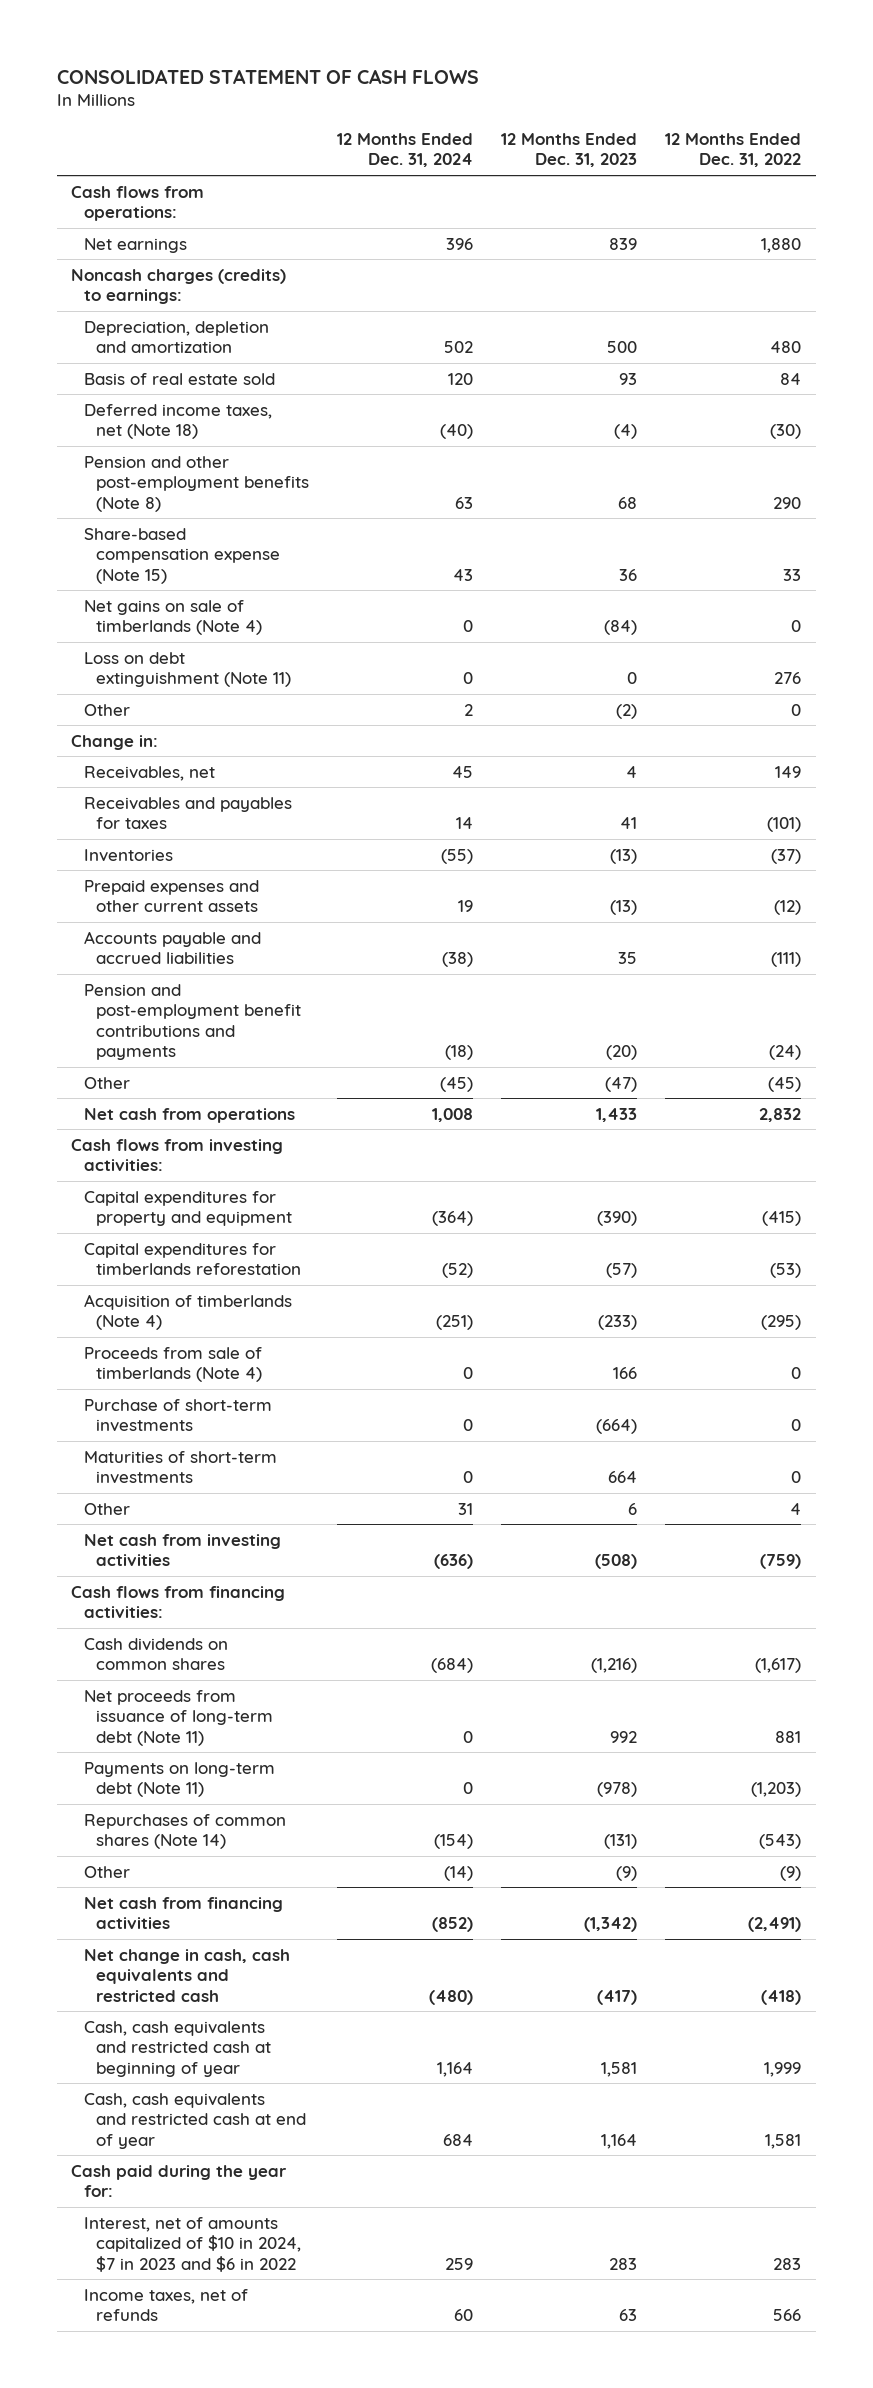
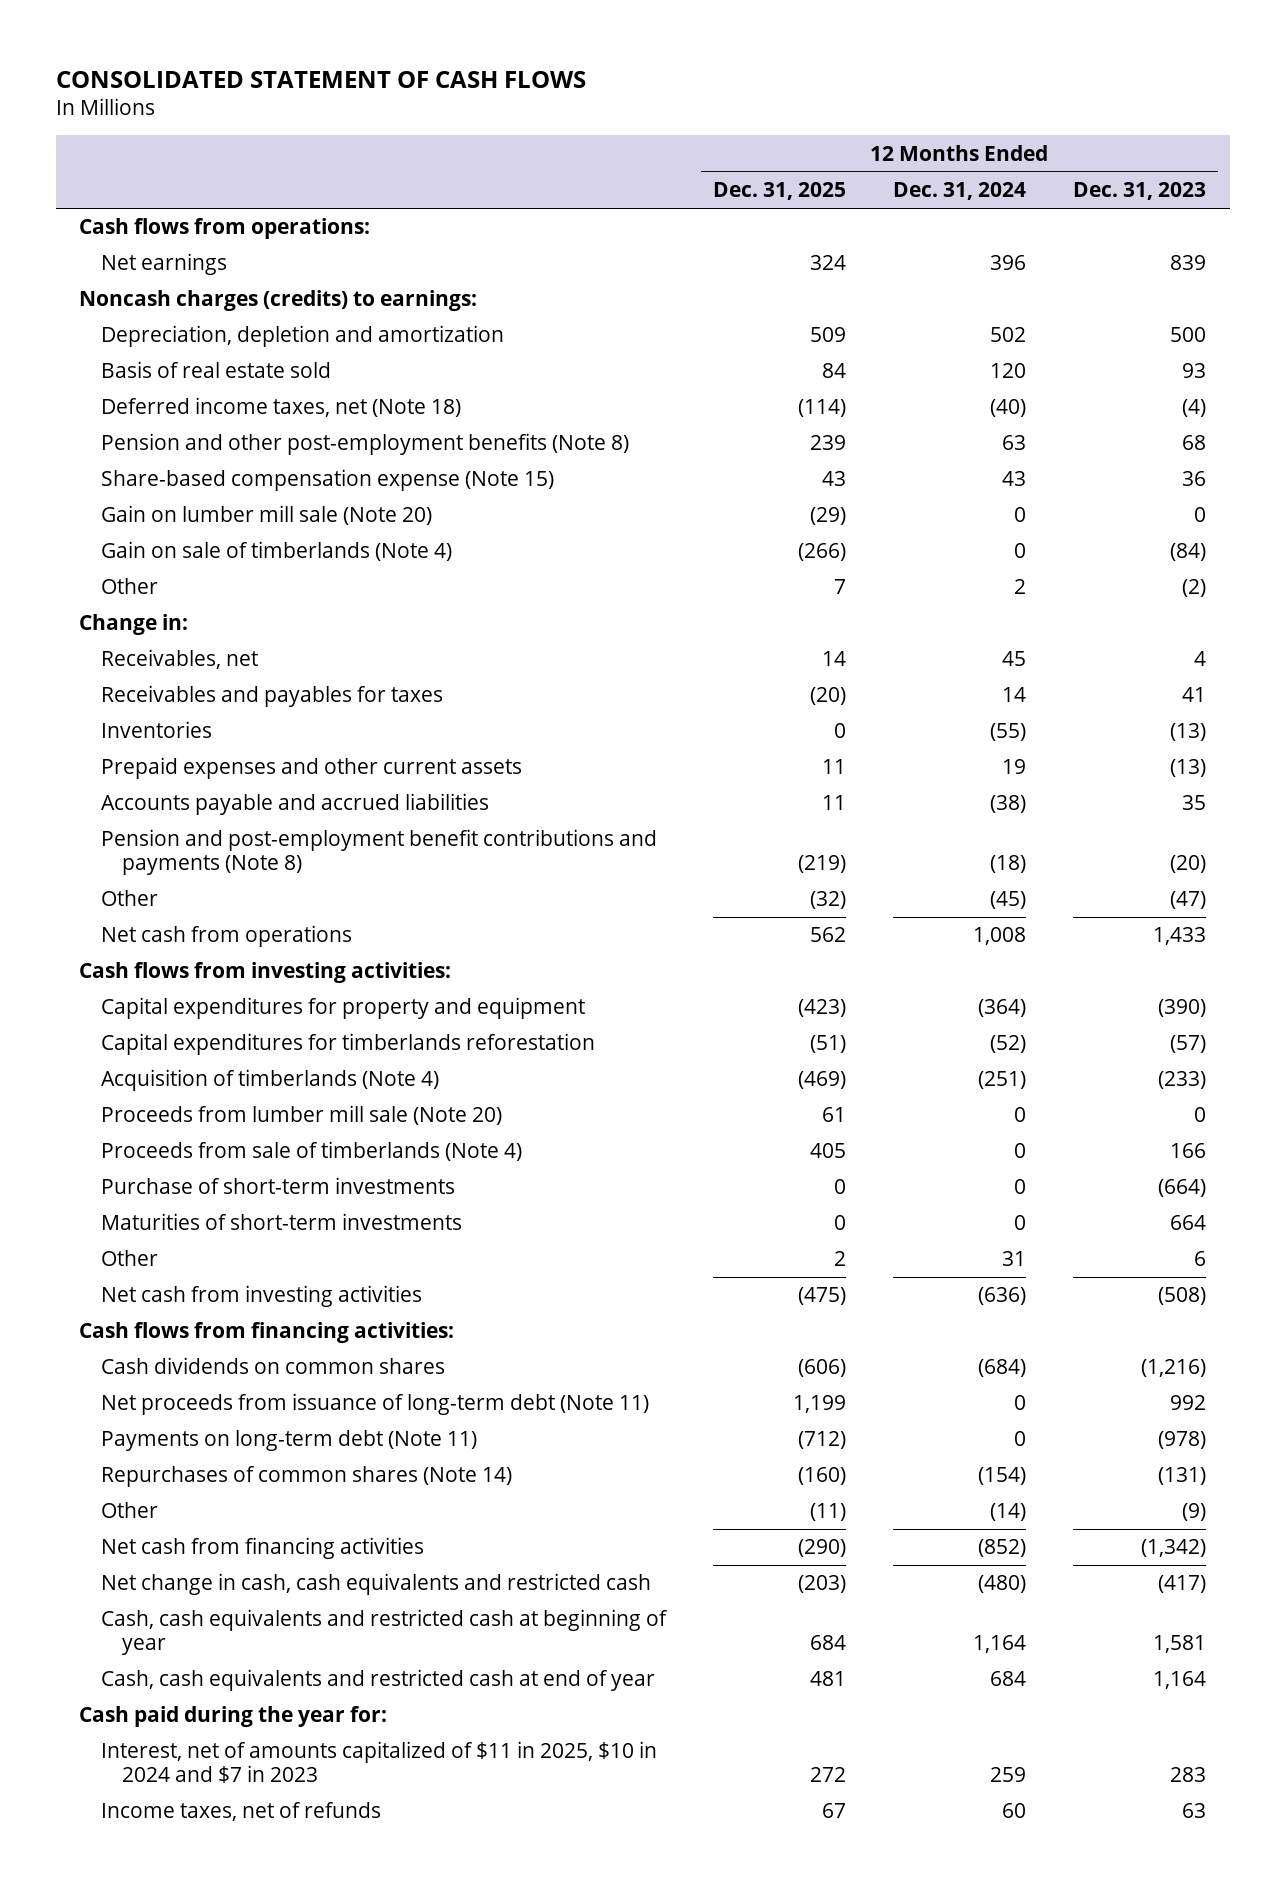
- | 12 Months Ended Dec. 31, 2024 | 12 Months Ended Dec. 31, 2023 | 12 Months Ended Dec. 31, 2022
+ | 12 Months Ended Dec. 31, 2025 | 12 Months Ended Dec. 31, 2024 | 12 Months Ended Dec. 31, 2023
- Net gains on sale of timberlands (Note 4) | 0 | (84) | 0
- Loss on debt extinguishment (Note 11) | 0 | 0 | 276
+ Gain on lumber mill sale (Note 20) | (29) | 0 | 0
+ Gain on sale of timberlands (Note 4) | (266) | 0 | (84)
- Pension and post-employment benefit contributions and payments | (18) | (20) | (24)
+ Pension and post-employment benefit contributions and payments (Note 8) | (219) | (18) | (20)
+ Proceeds from lumber mill sale (Note 20) | 61 | 0 | 0
- Interest, net of amounts capitalized of $10 in 2024, $7 in 2023 and $6 in 2022 | 259 | 283 | 283
+ Interest, net of amounts capitalized of $11 in 2025, $10 in 2024 and $7 in 2023 | 272 | 259 | 283

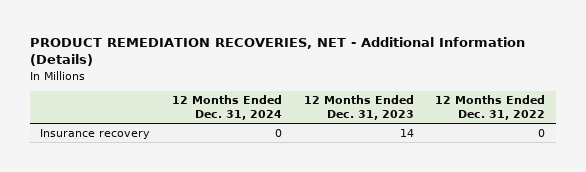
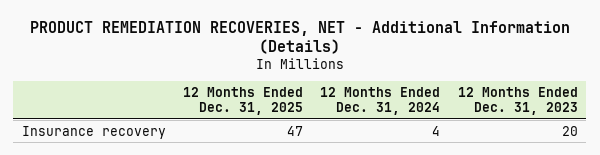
- | 12 Months Ended Dec. 31, 2024 | 12 Months Ended Dec. 31, 2023 | 12 Months Ended Dec. 31, 2022
+ | 12 Months Ended Dec. 31, 2025 | 12 Months Ended Dec. 31, 2024 | 12 Months Ended Dec. 31, 2023
- Insurance recovery | 0 | 14 | 0
+ Insurance recovery | 47 | 4 | 20

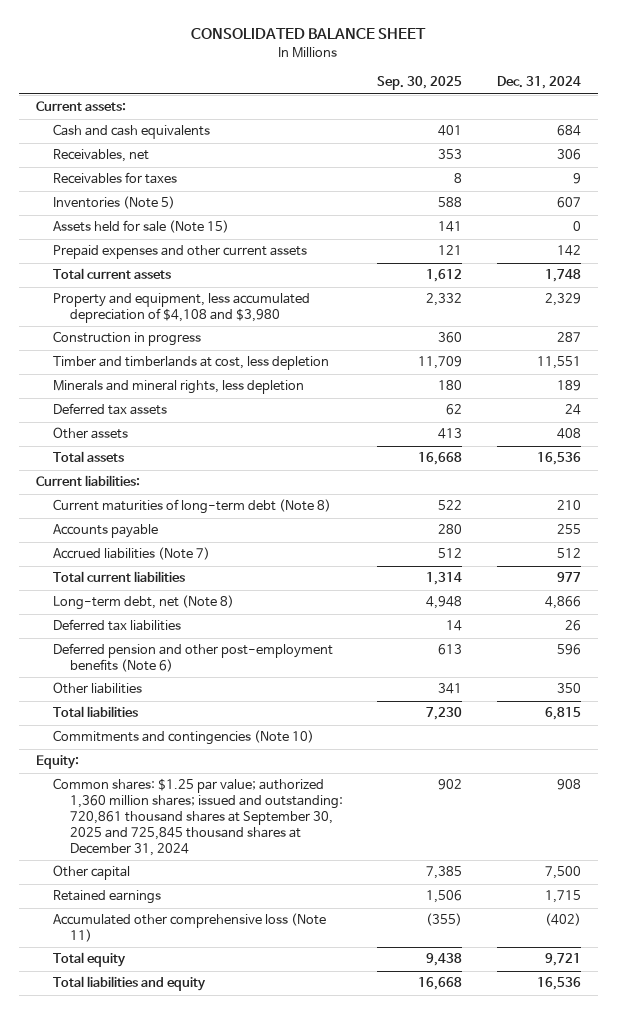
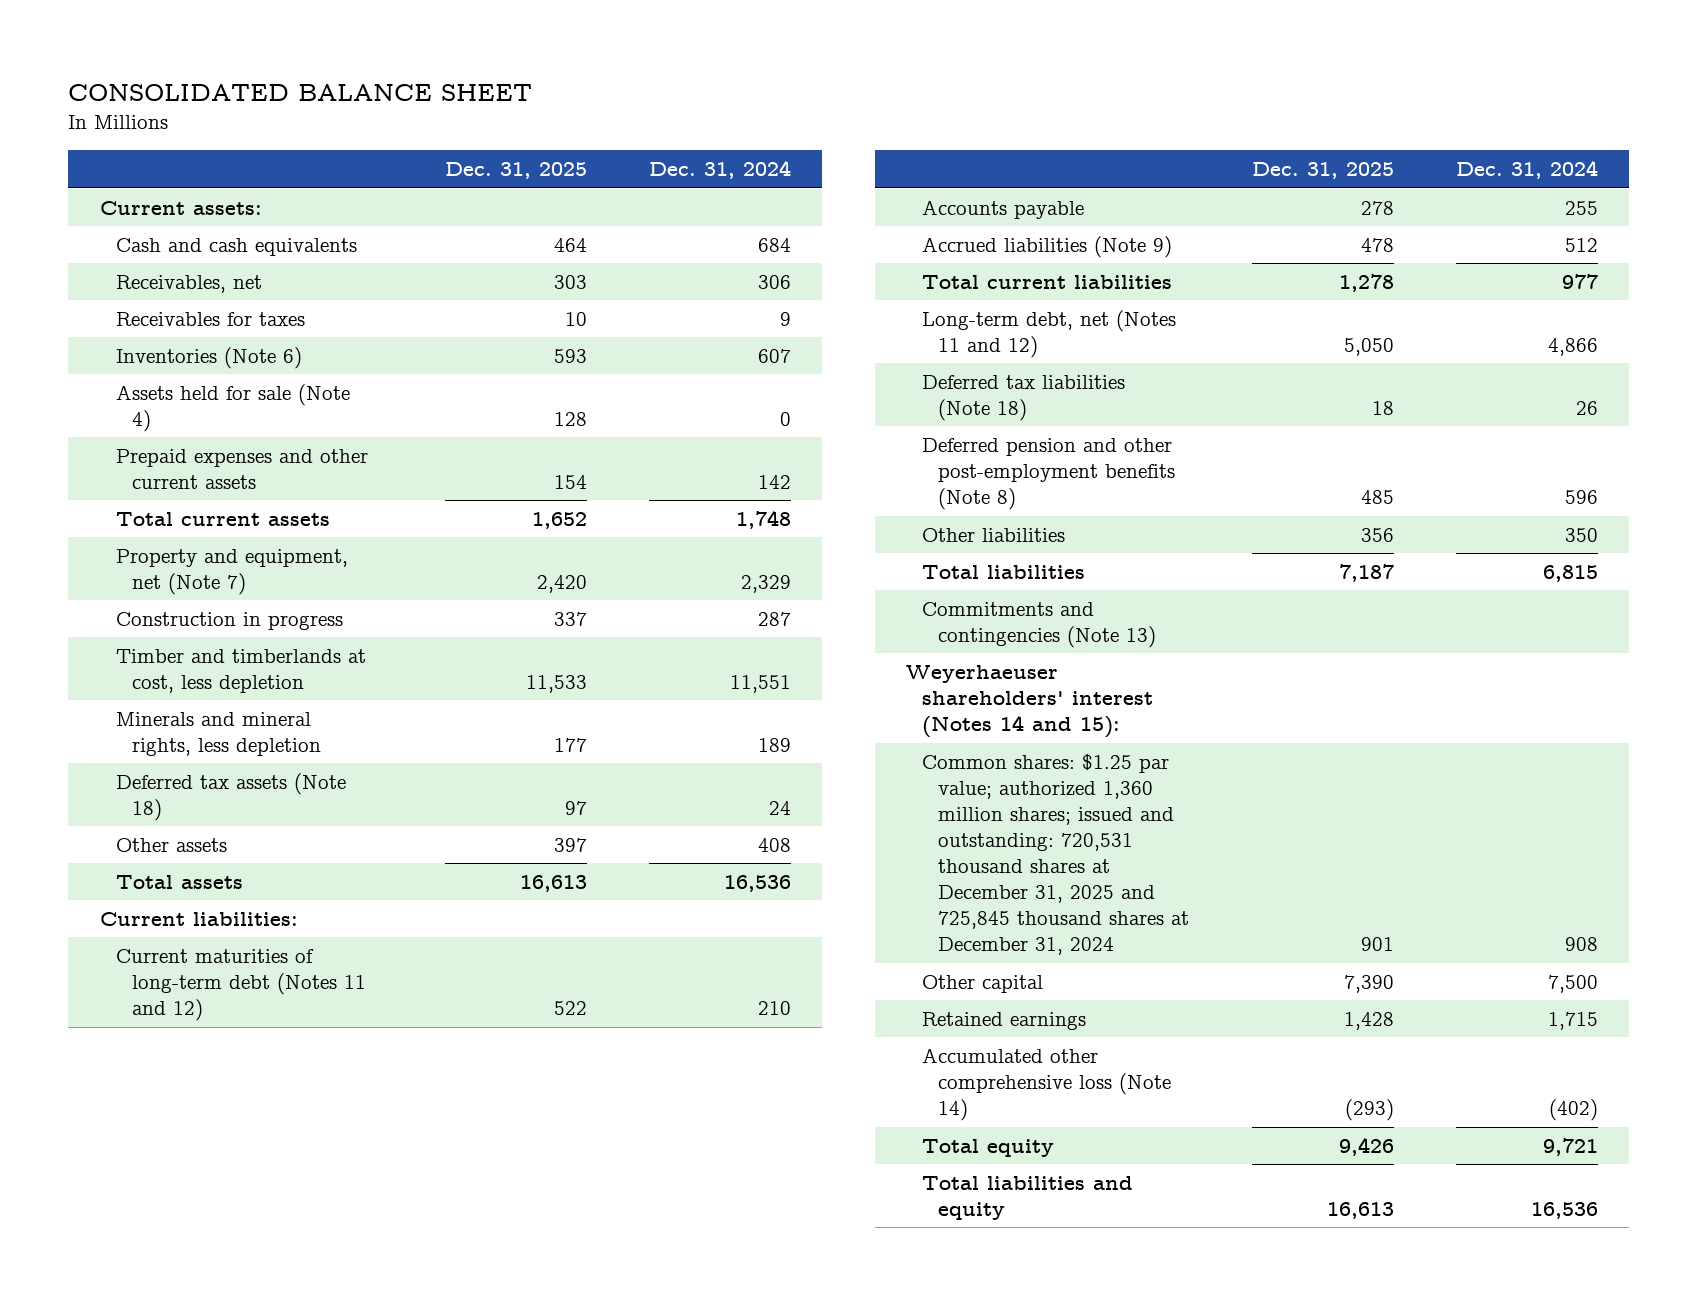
- | Sep. 30, 2025 | Dec. 31, 2024
+ | Dec. 31, 2025 | Dec. 31, 2024
- Inventories (Note 5) | 588 | 607
- Assets held for sale (Note 15) | 141 | 0
+ Inventories (Note 6) | 593 | 607
+ Assets held for sale (Note 4) | 128 | 0
- Property and equipment, less accumulated depreciation of $4,108 and $3,980 | 2,332 | 2,329
+ Property and equipment, net (Note 7) | 2,420 | 2,329
- Deferred tax assets | 62 | 24
+ Deferred tax assets (Note 18) | 97 | 24
- Current maturities of long-term debt (Note 8) | 522 | 210
+ Current maturities of long-term debt (Notes 11 and 12) | 522 | 210
- Accrued liabilities (Note 7) | 512 | 512
+ Accrued liabilities (Note 9) | 478 | 512
- Long-term debt, net (Note 8) | 4,948 | 4,866
- Deferred tax liabilities | 14 | 26
- Deferred pension and other post-employment benefits (Note 6) | 613 | 596
+ Long-term debt, net (Notes 11 and 12) | 5,050 | 4,866
+ Deferred tax liabilities (Note 18) | 18 | 26
+ Deferred pension and other post-employment benefits (Note 8) | 485 | 596
- Commitments and contingencies (Note 10)
- Equity:
- Common shares: $1.25 par value; authorized 1,360 million shares; issued and outstanding: 720,861 thousand shares at September 30, 2025 and 725,845 thousand shares at December 31, 2024 | 902 | 908
+ Commitments and contingencies (Note 13)
+ Weyerhaeuser shareholders' interest (Notes 14 and 15):
+ Common shares: $1.25 par value; authorized 1,360 million shares; issued and outstanding: 720,531 thousand shares at December 31, 2025 and 725,845 thousand shares at December 31, 2024 | 901 | 908
- Accumulated other comprehensive loss (Note 11) | (355) | (402)
+ Accumulated other comprehensive loss (Note 14) | (293) | (402)

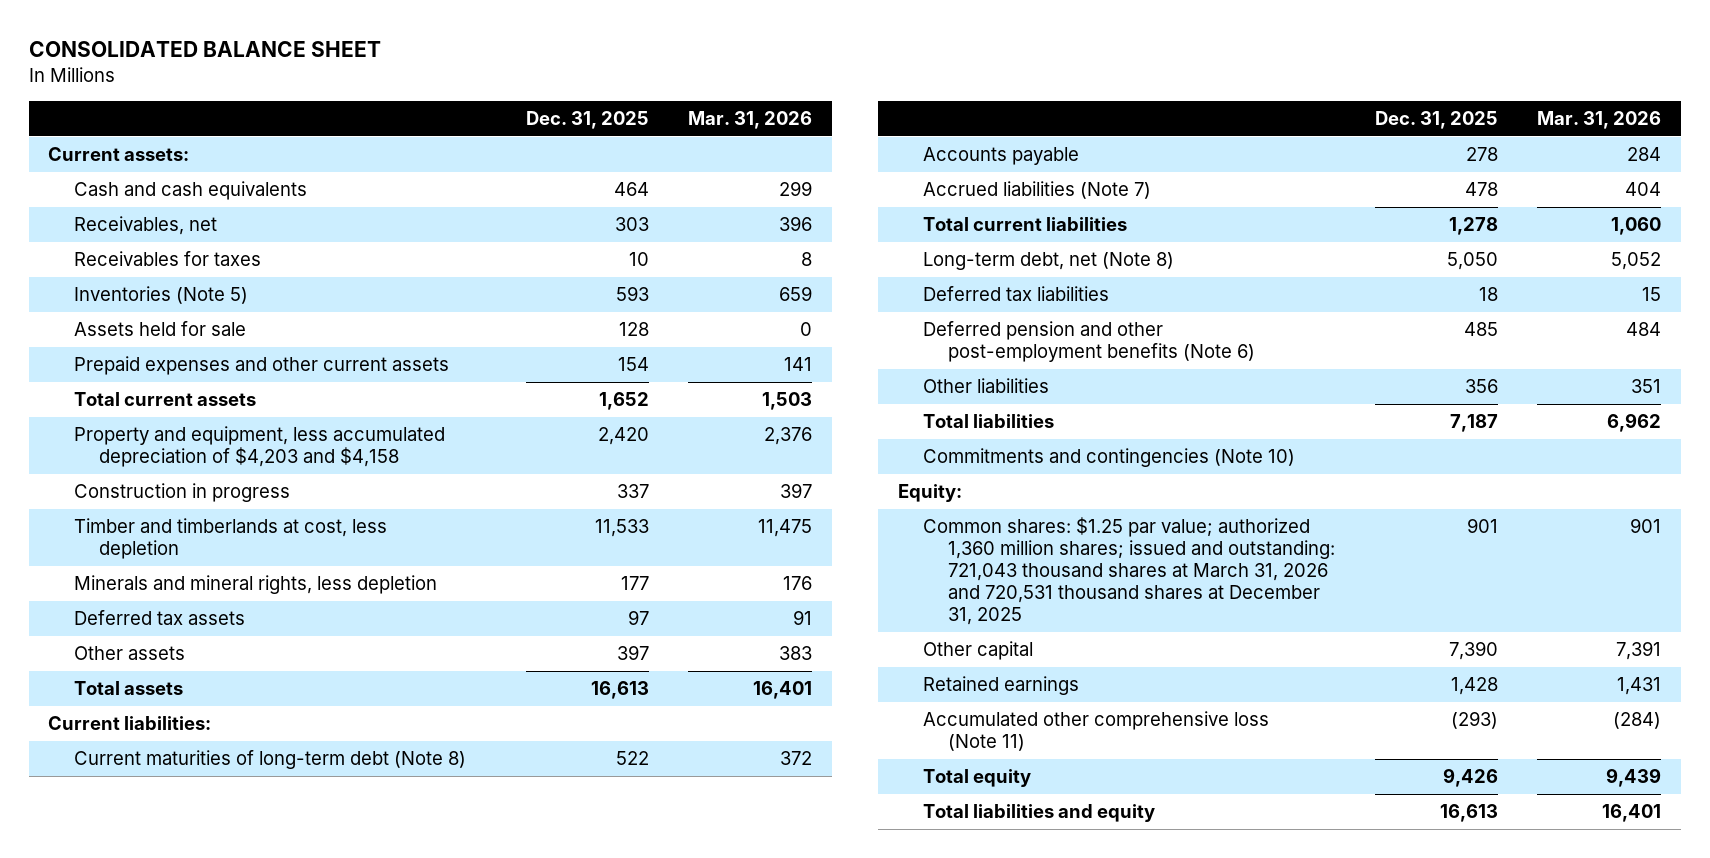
- | Dec. 31, 2025 | Dec. 31, 2024
+ | Dec. 31, 2025 | Mar. 31, 2026
- Inventories (Note 6) | 593 | 607
- Assets held for sale (Note 4) | 128 | 0
+ Inventories (Note 5) | 593 | 659
+ Assets held for sale | 128 | 0
- Property and equipment, net (Note 7) | 2,420 | 2,329
+ Property and equipment, less accumulated depreciation of $4,203 and $4,158 | 2,420 | 2,376
- Deferred tax assets (Note 18) | 97 | 24
+ Deferred tax assets | 97 | 91
- Current maturities of long-term debt (Notes 11 and 12) | 522 | 210
+ Current maturities of long-term debt (Note 8) | 522 | 372
- Accrued liabilities (Note 9) | 478 | 512
+ Accrued liabilities (Note 7) | 478 | 404
- Long-term debt, net (Notes 11 and 12) | 5,050 | 4,866
- Deferred tax liabilities (Note 18) | 18 | 26
- Deferred pension and other post-employment benefits (Note 8) | 485 | 596
+ Long-term debt, net (Note 8) | 5,050 | 5,052
+ Deferred tax liabilities | 18 | 15
+ Deferred pension and other post-employment benefits (Note 6) | 485 | 484
- Commitments and contingencies (Note 13)
- Weyerhaeuser shareholders' interest (Notes 14 and 15):
- Common shares: $1.25 par value; authorized 1,360 million shares; issued and outstanding: 720,531 thousand shares at December 31, 2025 and 725,845 thousand shares at December 31, 2024 | 901 | 908
+ Commitments and contingencies (Note 10)
+ Equity:
+ Common shares: $1.25 par value; authorized 1,360 million shares; issued and outstanding: 721,043 thousand shares at March 31, 2026 and 720,531 thousand shares at December 31, 2025 | 901 | 901
- Accumulated other comprehensive loss (Note 14) | (293) | (402)
+ Accumulated other comprehensive loss (Note 11) | (293) | (284)

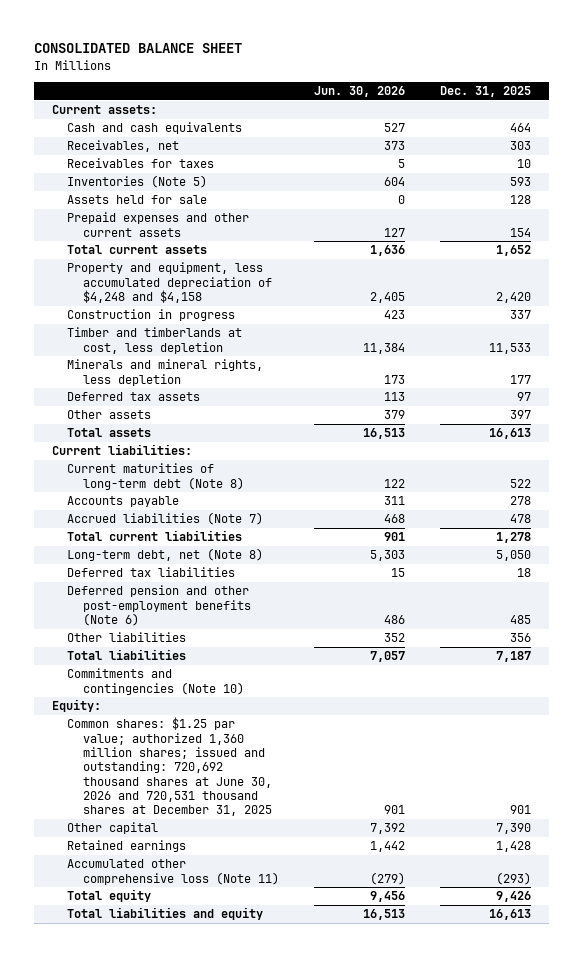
- | Dec. 31, 2025 | Mar. 31, 2026
+ | Jun. 30, 2026 | Dec. 31, 2025
- Property and equipment, less accumulated depreciation of $4,203 and $4,158 | 2,420 | 2,376
+ Property and equipment, less accumulated depreciation of $4,248 and $4,158 | 2,405 | 2,420
- Common shares: $1.25 par value; authorized 1,360 million shares; issued and outstanding: 721,043 thousand shares at March 31, 2026 and 720,531 thousand shares at December 31, 2025 | 901 | 901
+ Common shares: $1.25 par value; authorized 1,360 million shares; issued and outstanding: 720,692 thousand shares at June 30, 2026 and 720,531 thousand shares at December 31, 2025 | 901 | 901

